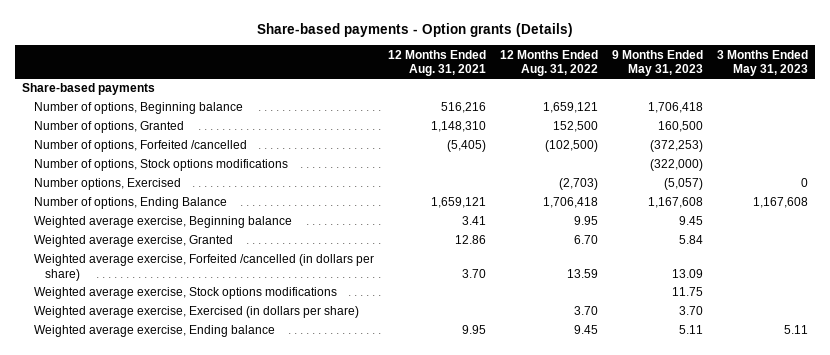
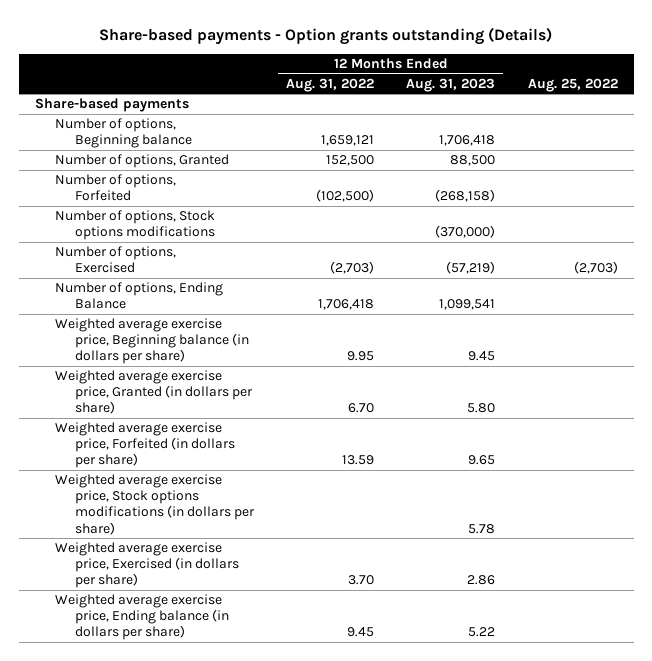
- Share-based payments - Option grants (Details)
+ Share-based payments - Option grants outstanding (Details)
- | 12 Months Ended Aug. 31, 2021 | 12 Months Ended Aug. 31, 2022 | 9 Months Ended May 31, 2023 | 3 Months Ended May 31, 2023
+ | 12 Months Ended Aug. 31, 2022 | 12 Months Ended Aug. 31, 2023 | Aug. 25, 2022
- Number of options, Forfeited /cancelled | (5,405) | (102,500) | (372,253) |
+ Number of options, Forfeited | (102,500) | (268,158) |
- Number options, Exercised | | (2,703) | (5,057) | 0
+ Number of options, Exercised | (2,703) | (57,219) | (2,703)
- Weighted average exercise, Beginning balance | 3.41 | 9.95 | 9.45 |
- Weighted average exercise, Granted | 12.86 | 6.70 | 5.84 |
- Weighted average exercise, Forfeited /cancelled (in dollars per share) | 3.70 | 13.59 | 13.09 |
- Weighted average exercise, Stock options modifications | | | 11.75 |
- Weighted average exercise, Exercised (in dollars per share) | | 3.70 | 3.70 |
- Weighted average exercise, Ending balance | 9.95 | 9.45 | 5.11 | 5.11
+ Weighted average exercise price, Beginning balance (in dollars per share) | 9.95 | 9.45 |
+ Weighted average exercise price, Granted (in dollars per share) | 6.70 | 5.80 |
+ Weighted average exercise price, Forfeited (in dollars per share) | 13.59 | 9.65 |
+ Weighted average exercise price, Stock options modifications (in dollars per share) | | 5.78 |
+ Weighted average exercise price, Exercised (in dollars per share) | 3.70 | 2.86 |
+ Weighted average exercise price, Ending balance (in dollars per share) | 9.45 | 5.22 |

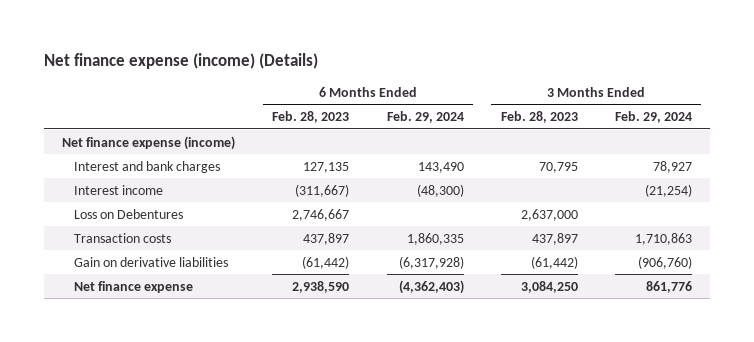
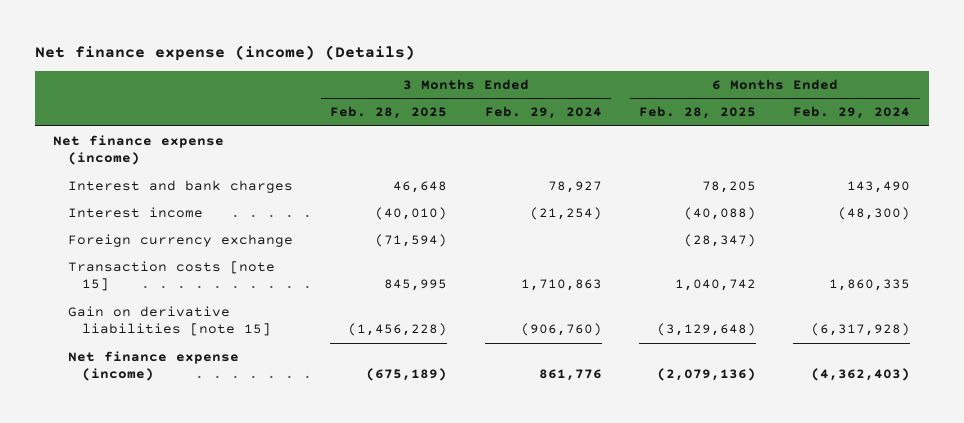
- | 6 Months Ended Feb. 28, 2023 | 6 Months Ended Feb. 29, 2024 | 3 Months Ended Feb. 28, 2023 | 3 Months Ended Feb. 29, 2024
+ | 3 Months Ended Feb. 28, 2025 | 3 Months Ended Feb. 29, 2024 | 6 Months Ended Feb. 28, 2025 | 6 Months Ended Feb. 29, 2024
- Loss on Debentures | 2,746,667 | | 2,637,000 |
- Transaction costs | 437,897 | 1,860,335 | 437,897 | 1,710,863
- Gain on derivative liabilities | (61,442) | (6,317,928) | (61,442) | (906,760)
- Net finance expense | 2,938,590 | (4,362,403) | 3,084,250 | 861,776
+ Foreign currency exchange | (71,594) | | (28,347) |
+ Transaction costs [note 15] | 845,995 | 1,710,863 | 1,040,742 | 1,860,335
+ Gain on derivative liabilities [note 15] | (1,456,228) | (906,760) | (3,129,648) | (6,317,928)
+ Net finance expense (income) | (675,189) | 861,776 | (2,079,136) | (4,362,403)

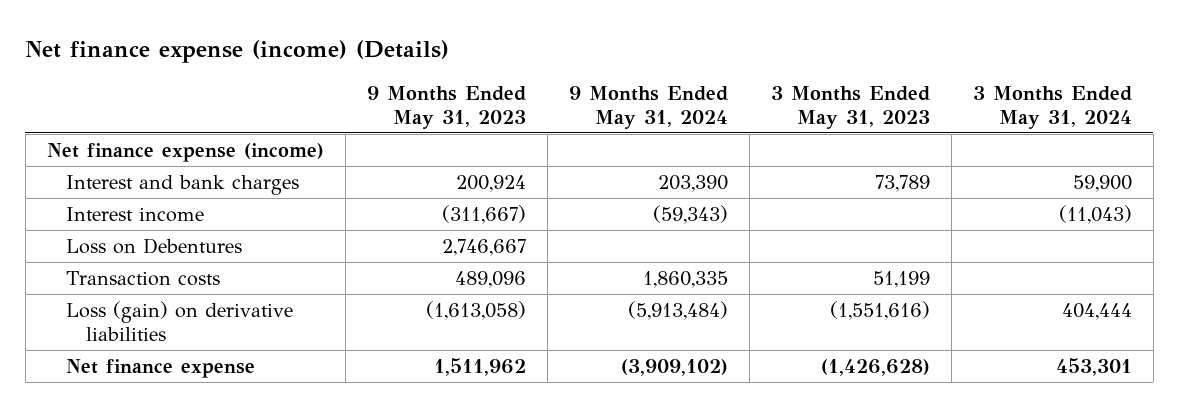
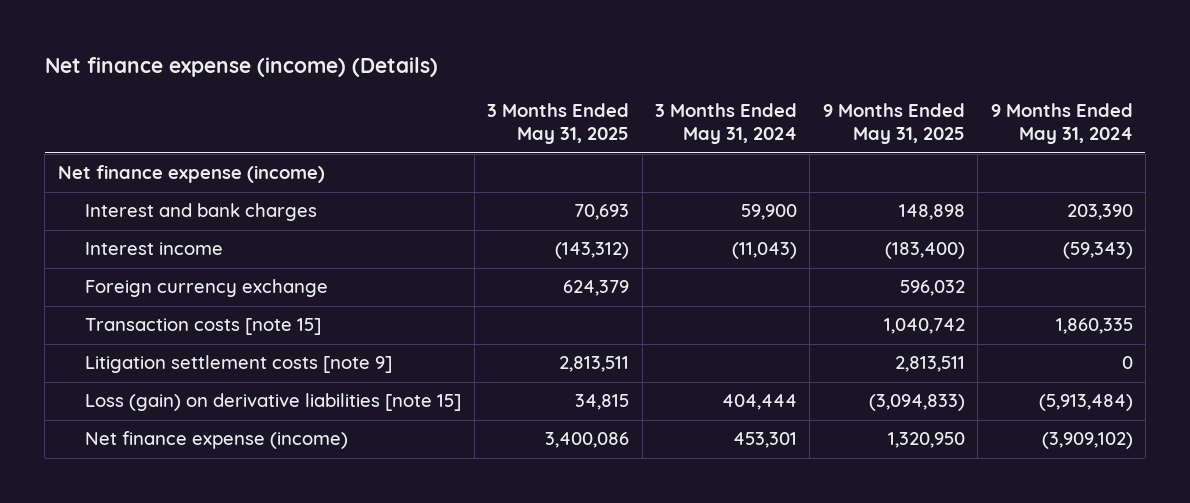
- | 9 Months Ended May 31, 2023 | 9 Months Ended May 31, 2024 | 3 Months Ended May 31, 2023 | 3 Months Ended May 31, 2024
+ | 3 Months Ended May 31, 2025 | 3 Months Ended May 31, 2024 | 9 Months Ended May 31, 2025 | 9 Months Ended May 31, 2024
- Loss on Debentures | 2,746,667 | | |
- Transaction costs | 489,096 | 1,860,335 | 51,199 |
- Loss (gain) on derivative liabilities | (1,613,058) | (5,913,484) | (1,551,616) | 404,444
- Net finance expense | 1,511,962 | (3,909,102) | (1,426,628) | 453,301
+ Foreign currency exchange | 624,379 | | 596,032 |
+ Transaction costs [note 15] | | | 1,040,742 | 1,860,335
+ Litigation settlement costs [note 9] | 2,813,511 | | 2,813,511 | 0
+ Loss (gain) on derivative liabilities [note 15] | 34,815 | 404,444 | (3,094,833) | (5,913,484)
+ Net finance expense (income) | 3,400,086 | 453,301 | 1,320,950 | (3,909,102)

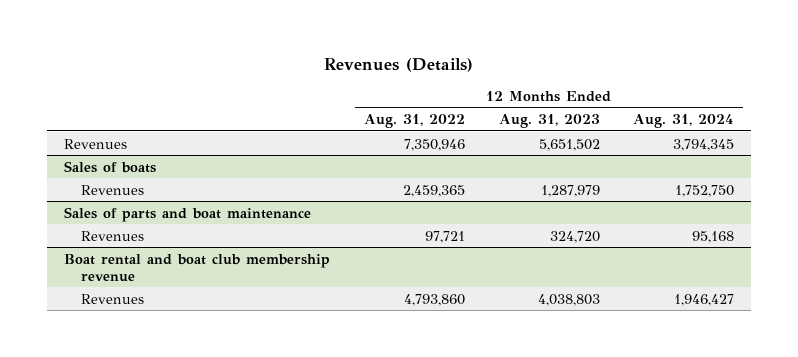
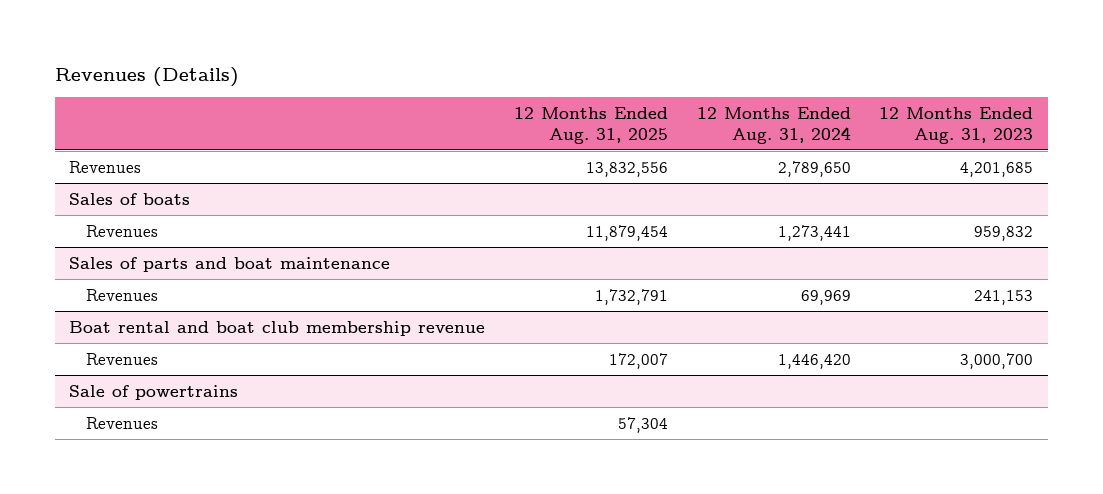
- | 12 Months Ended Aug. 31, 2022 | 12 Months Ended Aug. 31, 2023 | 12 Months Ended Aug. 31, 2024
+ | 12 Months Ended Aug. 31, 2025 | 12 Months Ended Aug. 31, 2024 | 12 Months Ended Aug. 31, 2023
- Revenues | 7,350,946 | 5,651,502 | 3,794,345
+ Revenues | 13,832,556 | 2,789,650 | 4,201,685
@ Sales of boats
- Revenues | 2,459,365 | 1,287,979 | 1,752,750
+ Revenues | 11,879,454 | 1,273,441 | 959,832
@ Sales of parts and boat maintenance
- Revenues | 97,721 | 324,720 | 95,168
+ Revenues | 1,732,791 | 69,969 | 241,153
@ Boat rental and boat club membership revenue
- Revenues | 4,793,860 | 4,038,803 | 1,946,427
+ Revenues | 172,007 | 1,446,420 | 3,000,700
+ Sale of powertrains
+ Revenues | 57,304 | |

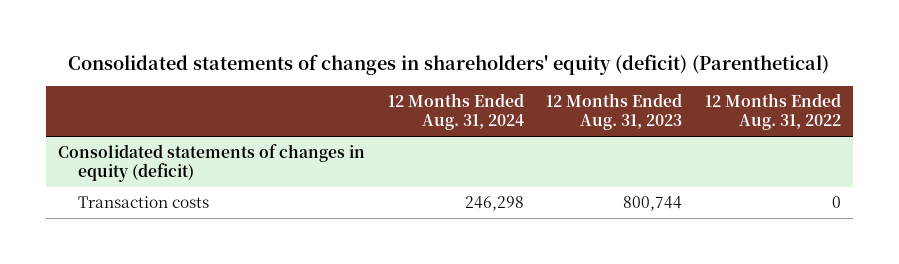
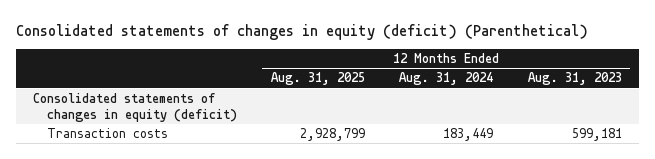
- Consolidated statements of changes in shareholders' equity (deficit) (Parenthetical)
+ Consolidated statements of changes in equity (deficit) (Parenthetical)
- | 12 Months Ended Aug. 31, 2024 | 12 Months Ended Aug. 31, 2023 | 12 Months Ended Aug. 31, 2022
+ | 12 Months Ended Aug. 31, 2025 | 12 Months Ended Aug. 31, 2024 | 12 Months Ended Aug. 31, 2023
- Transaction costs | 246,298 | 800,744 | 0
+ Transaction costs | 2,928,799 | 183,449 | 599,181

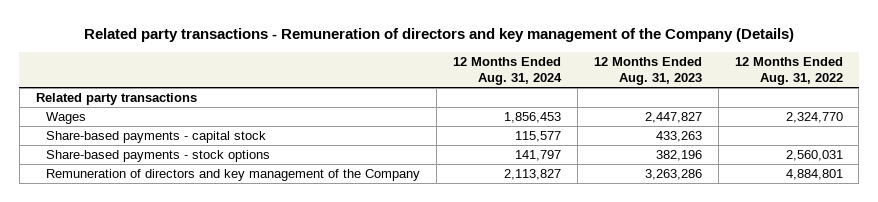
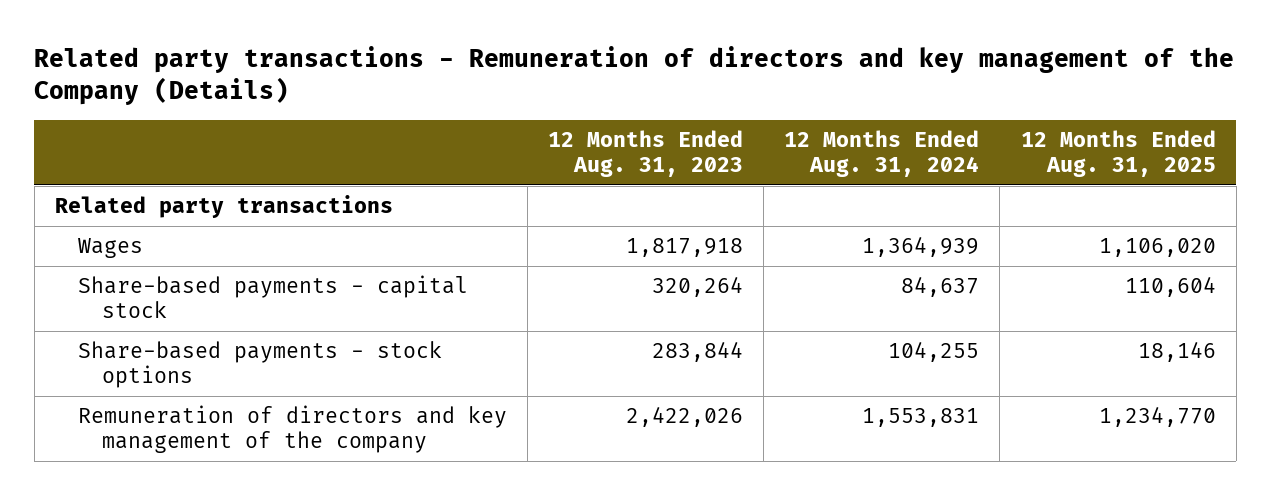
- | 12 Months Ended Aug. 31, 2024 | 12 Months Ended Aug. 31, 2023 | 12 Months Ended Aug. 31, 2022
+ | 12 Months Ended Aug. 31, 2023 | 12 Months Ended Aug. 31, 2024 | 12 Months Ended Aug. 31, 2025
- Wages | 1,856,453 | 2,447,827 | 2,324,770
- Share-based payments - capital stock | 115,577 | 433,263 |
- Share-based payments - stock options | 141,797 | 382,196 | 2,560,031
- Remuneration of directors and key management of the Company | 2,113,827 | 3,263,286 | 4,884,801
+ Wages | 1,817,918 | 1,364,939 | 1,106,020
+ Share-based payments - capital stock | 320,264 | 84,637 | 110,604
+ Share-based payments - stock options | 283,844 | 104,255 | 18,146
+ Remuneration of directors and key management of the company | 2,422,026 | 1,553,831 | 1,234,770

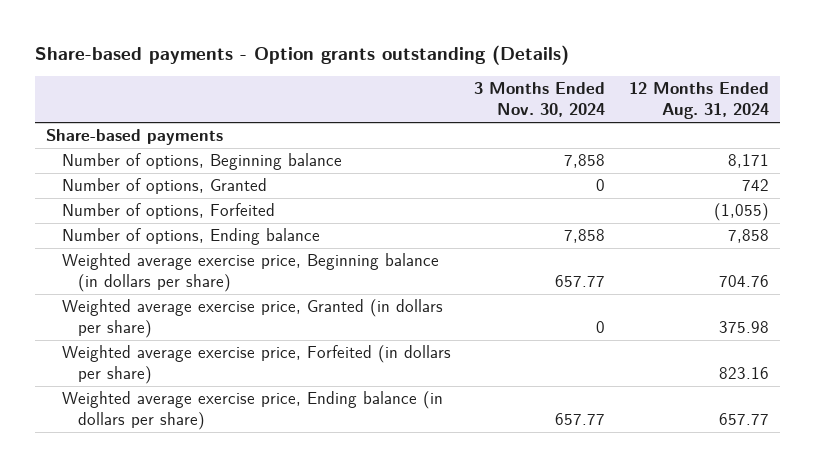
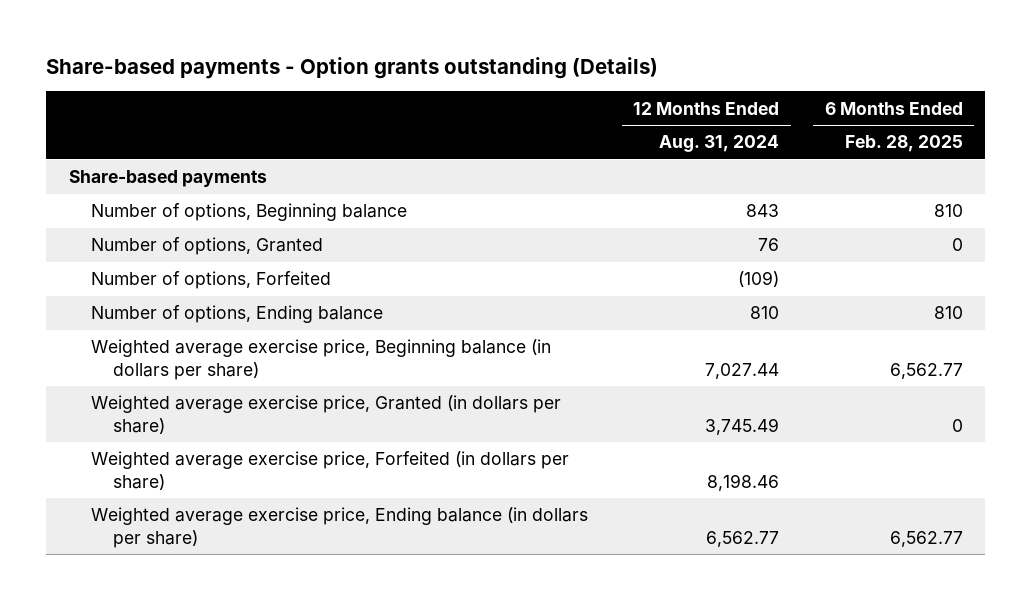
- | 3 Months Ended Nov. 30, 2024 | 12 Months Ended Aug. 31, 2024
+ | 12 Months Ended Aug. 31, 2024 | 6 Months Ended Feb. 28, 2025
- Number of options, Beginning balance | 7,858 | 8,171
- Number of options, Granted | 0 | 742
- Number of options, Forfeited | | (1,055)
- Number of options, Ending balance | 7,858 | 7,858
- Weighted average exercise price, Beginning balance (in dollars per share) | 657.77 | 704.76
- Weighted average exercise price, Granted (in dollars per share) | 0 | 375.98
- Weighted average exercise price, Forfeited (in dollars per share) | | 823.16
- Weighted average exercise price, Ending balance (in dollars per share) | 657.77 | 657.77
+ Number of options, Beginning balance | 843 | 810
+ Number of options, Granted | 76 | 0
+ Number of options, Forfeited | (109) |
+ Number of options, Ending balance | 810 | 810
+ Weighted average exercise price, Beginning balance (in dollars per share) | 7,027.44 | 6,562.77
+ Weighted average exercise price, Granted (in dollars per share) | 3,745.49 | 0
+ Weighted average exercise price, Forfeited (in dollars per share) | 8,198.46 |
+ Weighted average exercise price, Ending balance (in dollars per share) | 6,562.77 | 6,562.77

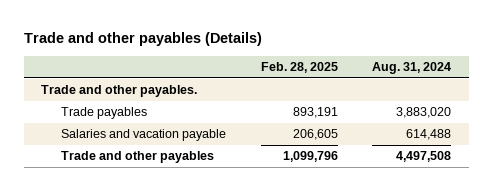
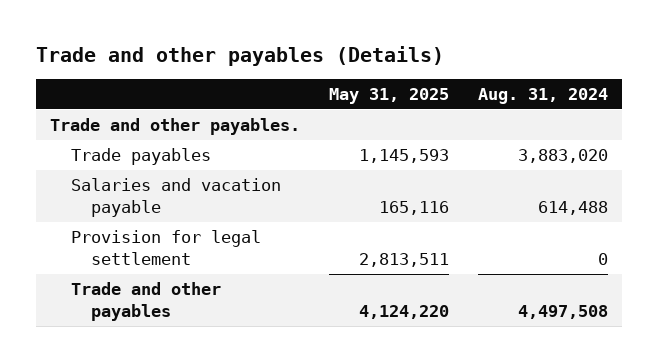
- | Feb. 28, 2025 | Aug. 31, 2024
+ | May 31, 2025 | Aug. 31, 2024
+ Provision for legal settlement | 2,813,511 | 0

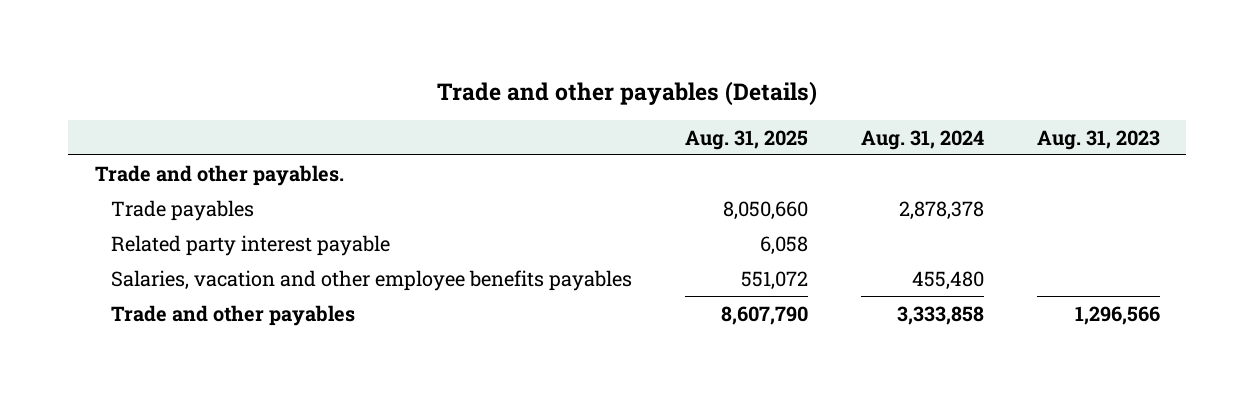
- | May 31, 2025 | Aug. 31, 2024
+ | Aug. 31, 2025 | Aug. 31, 2024 | Aug. 31, 2023
- Trade payables | 1,145,593 | 3,883,020
- Salaries and vacation payable | 165,116 | 614,488
- Provision for legal settlement | 2,813,511 | 0
- Trade and other payables | 4,124,220 | 4,497,508
+ Trade payables | 8,050,660 | 2,878,378 |
+ Related party interest payable | 6,058 | |
+ Salaries, vacation and other employee benefits payables | 551,072 | 455,480 |
+ Trade and other payables | 8,607,790 | 3,333,858 | 1,296,566

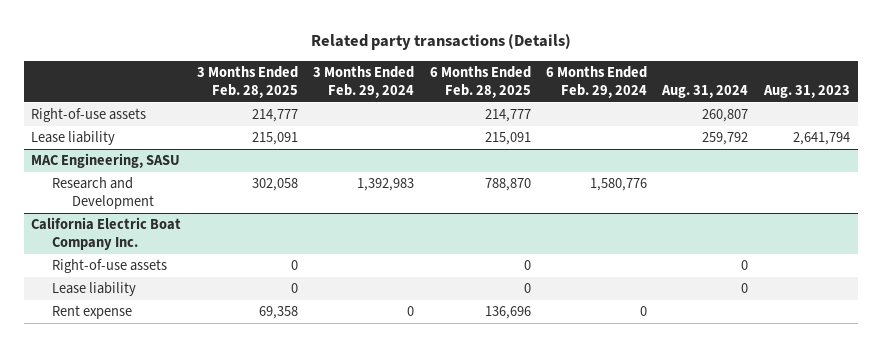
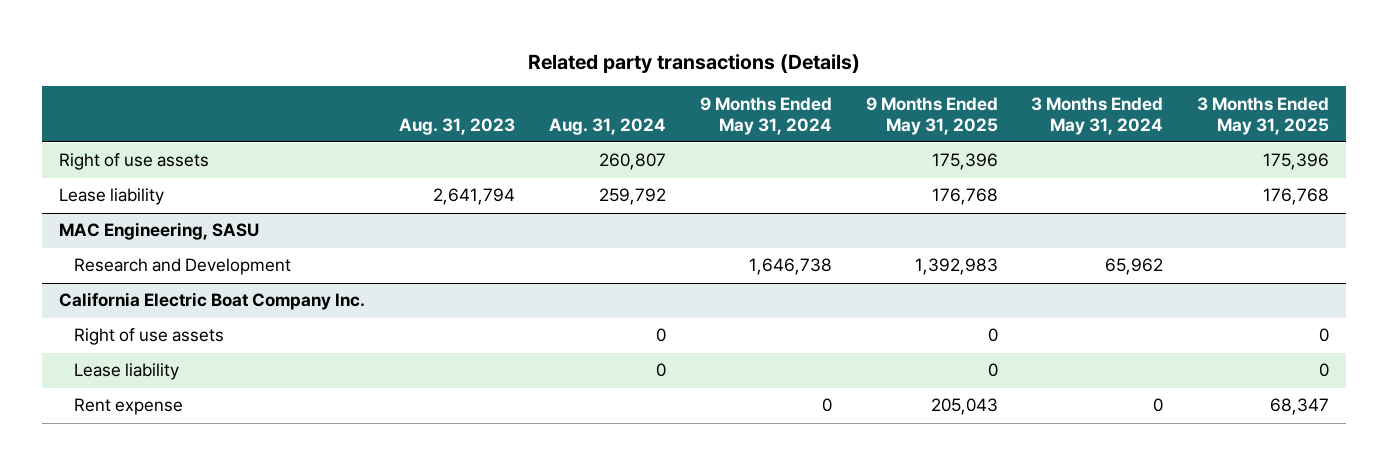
- | 3 Months Ended Feb. 28, 2025 | 3 Months Ended Feb. 29, 2024 | 6 Months Ended Feb. 28, 2025 | 6 Months Ended Feb. 29, 2024 | Aug. 31, 2024 | Aug. 31, 2023
+ | Aug. 31, 2023 | Aug. 31, 2024 | 9 Months Ended May 31, 2024 | 9 Months Ended May 31, 2025 | 3 Months Ended May 31, 2024 | 3 Months Ended May 31, 2025
- Right-of-use assets | 214,777 | | 214,777 | | 260,807 |
+ Right of use assets | | 260,807 | | 175,396 | | 175,396
@ California Electric Boat Company Inc.
- Right-of-use assets | 0 | | 0 | | 0 |
+ Right of use assets | | 0 | | 0 | | 0

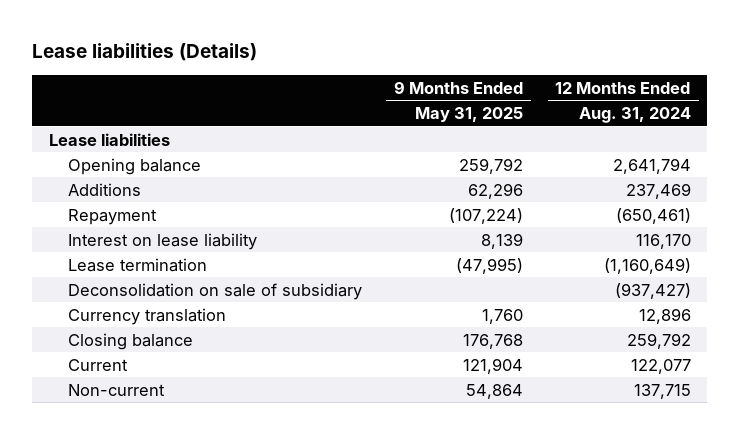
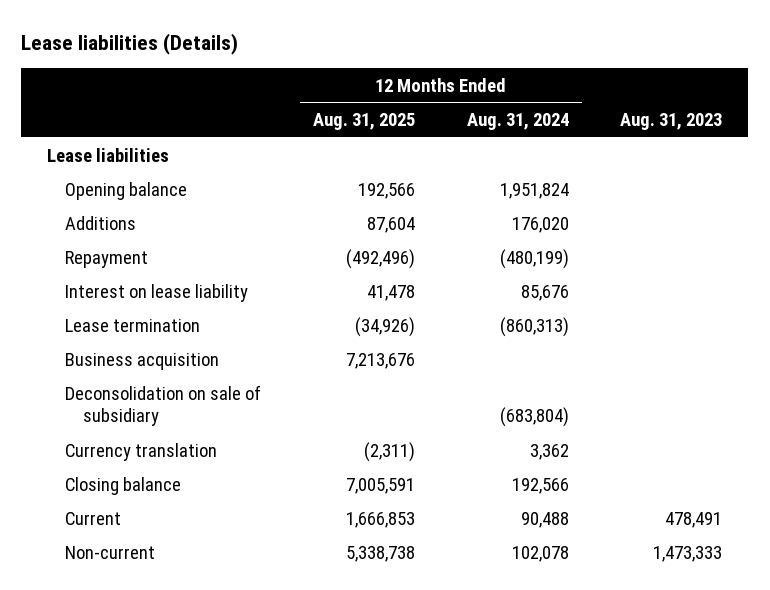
- | 9 Months Ended May 31, 2025 | 12 Months Ended Aug. 31, 2024
+ | 12 Months Ended Aug. 31, 2025 | 12 Months Ended Aug. 31, 2024 | Aug. 31, 2023
- Opening balance | 259,792 | 2,641,794
- Additions | 62,296 | 237,469
- Repayment | (107,224) | (650,461)
- Interest on lease liability | 8,139 | 116,170
- Lease termination | (47,995) | (1,160,649)
- Deconsolidation on sale of subsidiary | | (937,427)
- Currency translation | 1,760 | 12,896
- Closing balance | 176,768 | 259,792
- Current | 121,904 | 122,077
- Non-current | 54,864 | 137,715
+ Opening balance | 192,566 | 1,951,824 |
+ Additions | 87,604 | 176,020 |
+ Repayment | (492,496) | (480,199) |
+ Interest on lease liability | 41,478 | 85,676 |
+ Lease termination | (34,926) | (860,313) |
+ Business acquisition | 7,213,676 | |
+ Deconsolidation on sale of subsidiary | | (683,804) |
+ Currency translation | (2,311) | 3,362 |
+ Closing balance | 7,005,591 | 192,566 |
+ Current | 1,666,853 | 90,488 | 478,491
+ Non-current | 5,338,738 | 102,078 | 1,473,333

